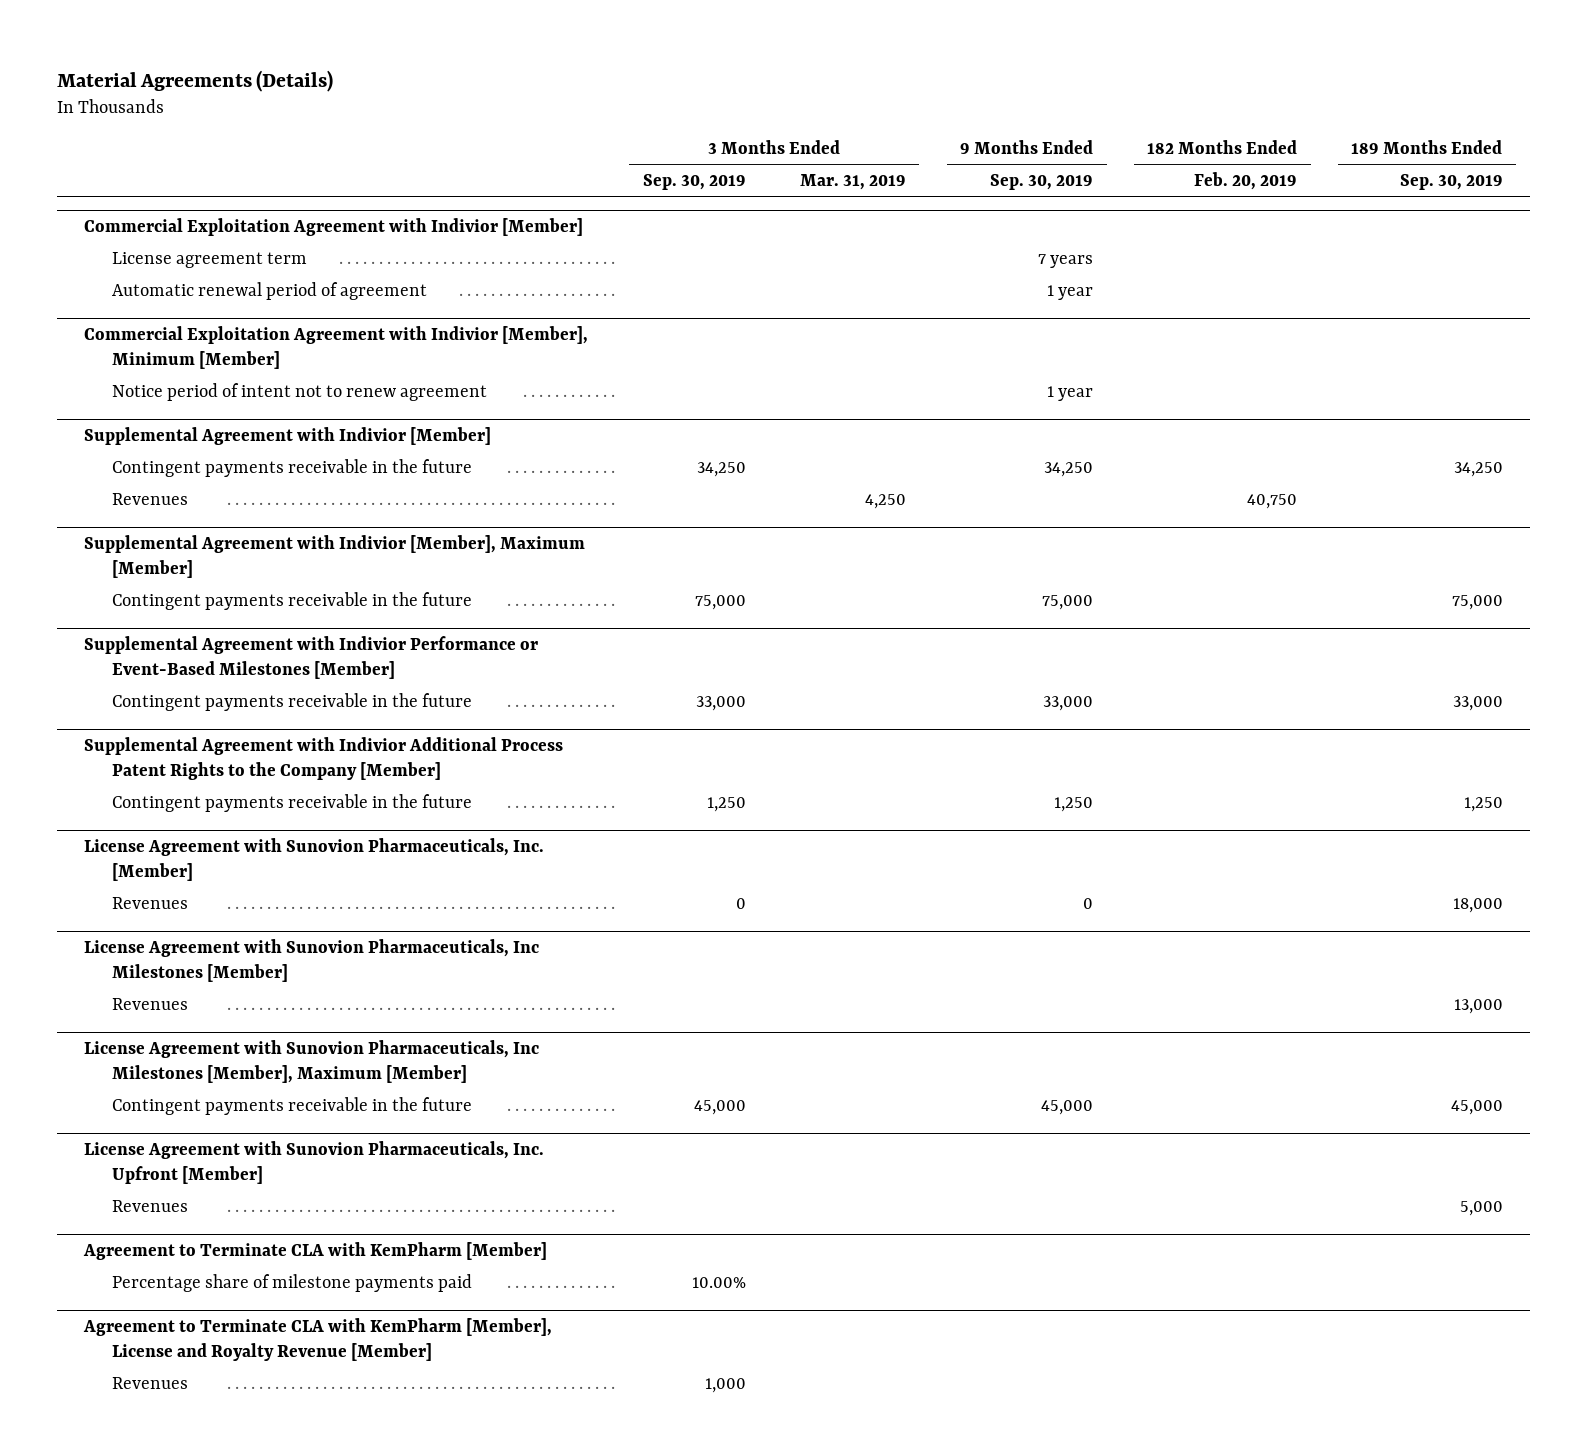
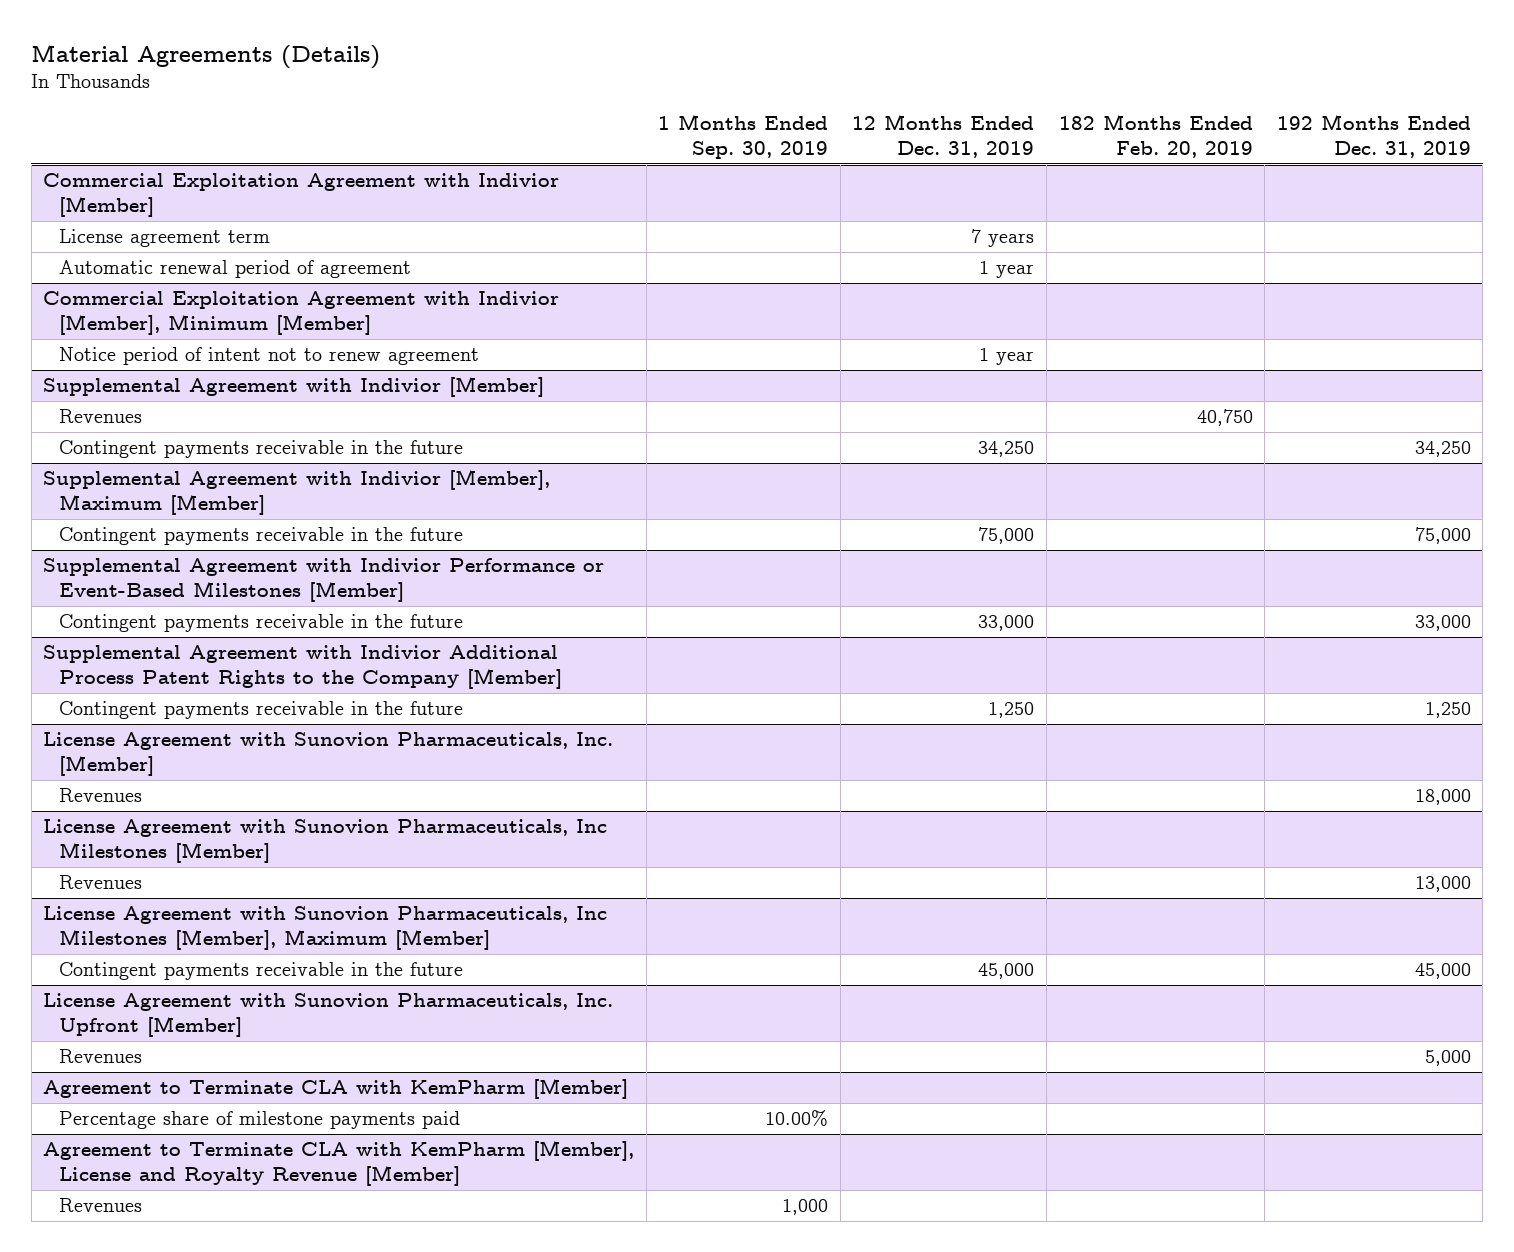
- | 3 Months Ended Sep. 30, 2019 | 3 Months Ended Mar. 31, 2019 | 9 Months Ended Sep. 30, 2019 | 182 Months Ended Feb. 20, 2019 | 189 Months Ended Sep. 30, 2019
+ | 1 Months Ended Sep. 30, 2019 | 12 Months Ended Dec. 31, 2019 | 182 Months Ended Feb. 20, 2019 | 192 Months Ended Dec. 31, 2019
@ Supplemental Agreement with Indivior [Member]
moved down: Contingent payments receivable in the future | | 34,250 | | 34,250

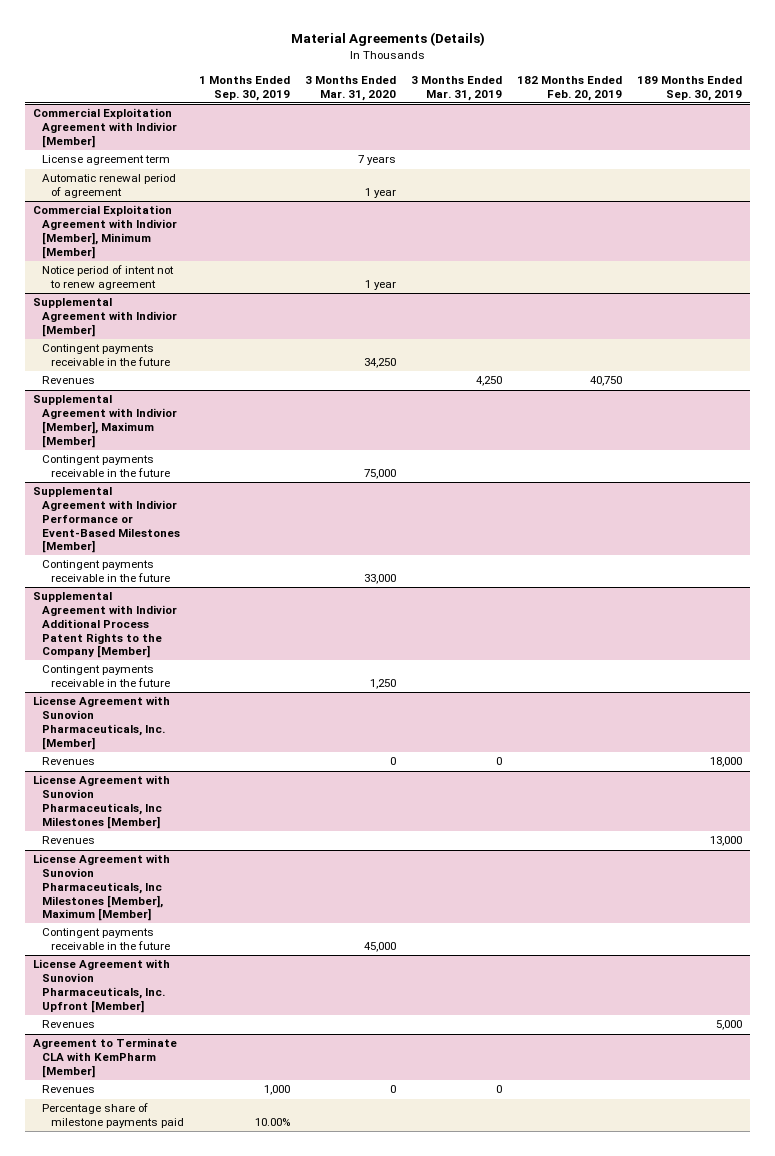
- | 1 Months Ended Sep. 30, 2019 | 12 Months Ended Dec. 31, 2019 | 182 Months Ended Feb. 20, 2019 | 192 Months Ended Dec. 31, 2019
+ | 1 Months Ended Sep. 30, 2019 | 3 Months Ended Mar. 31, 2020 | 3 Months Ended Mar. 31, 2019 | 182 Months Ended Feb. 20, 2019 | 189 Months Ended Sep. 30, 2019
@ Supplemental Agreement with Indivior [Member]
moved down: Revenues | | | 4,250 | 40,750 |
@ Agreement to Terminate CLA with KemPharm [Member]
+ Revenues | 1,000 | 0 | 0 | |
- Agreement to Terminate CLA with KemPharm [Member], License and Royalty Revenue [Member]
- Revenues | 1,000 | | |

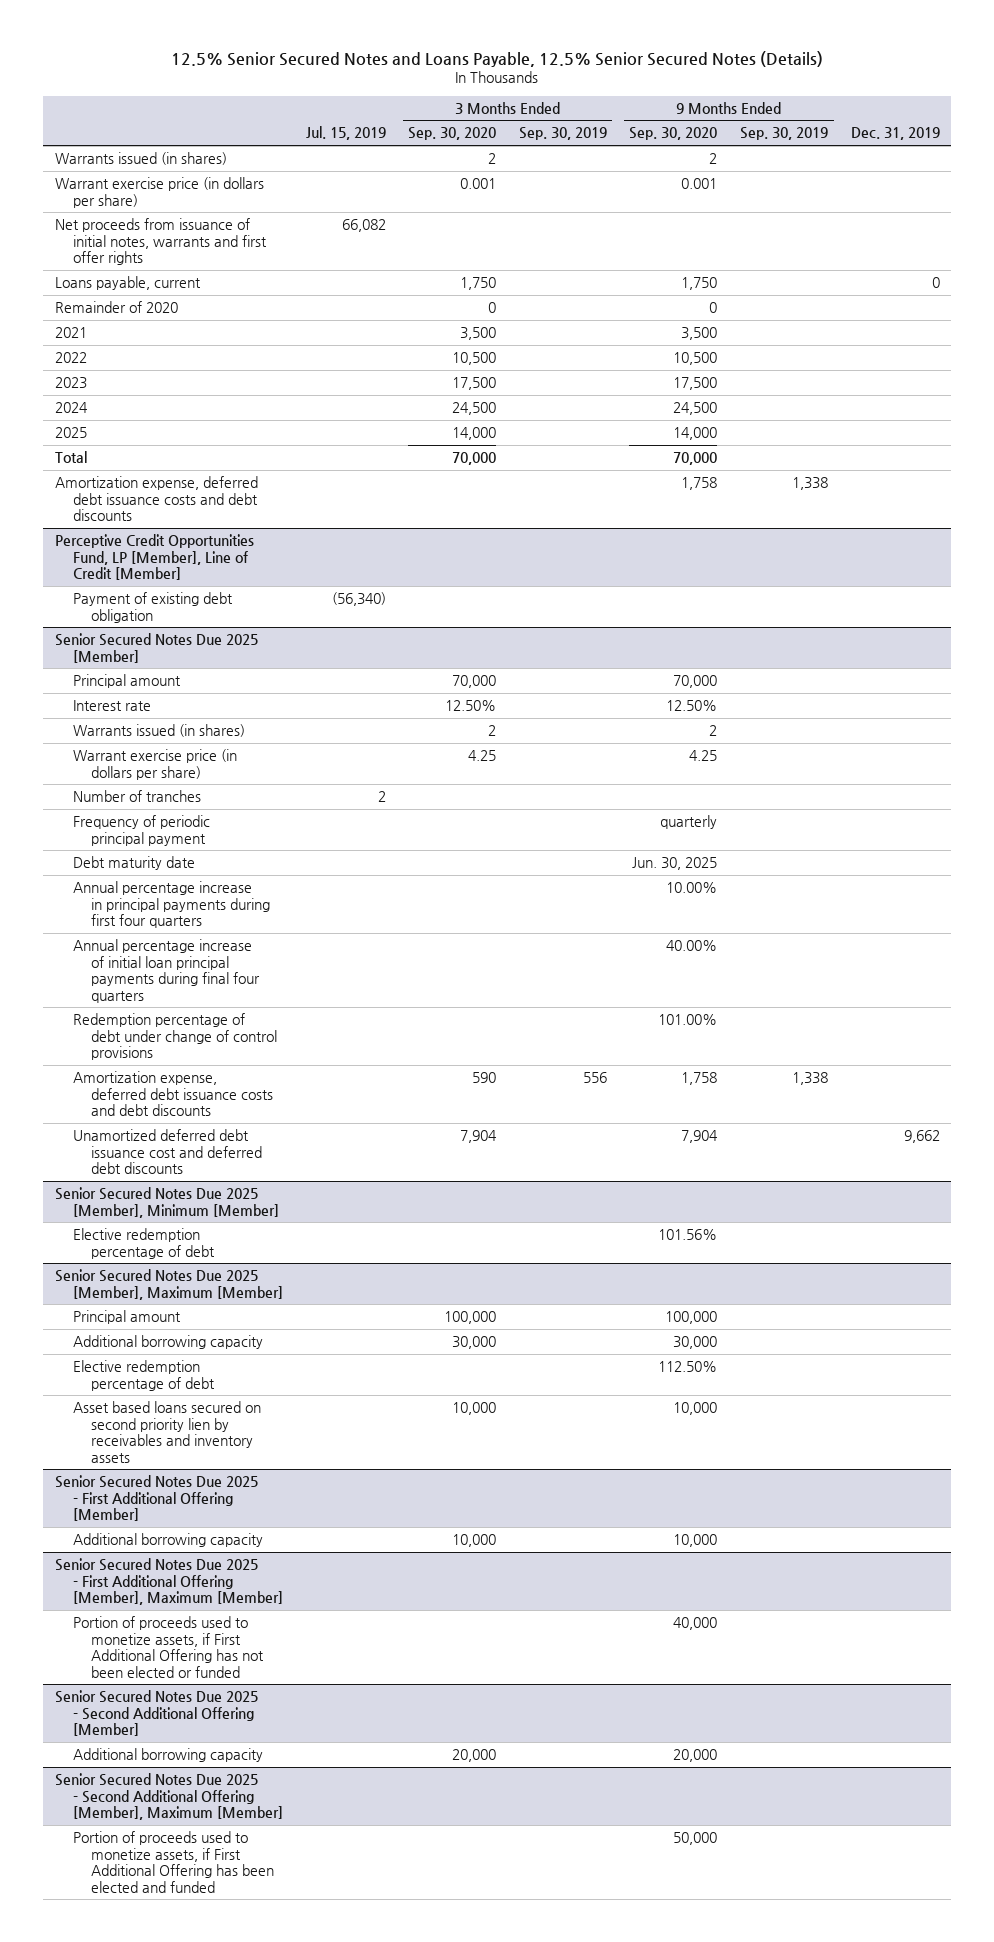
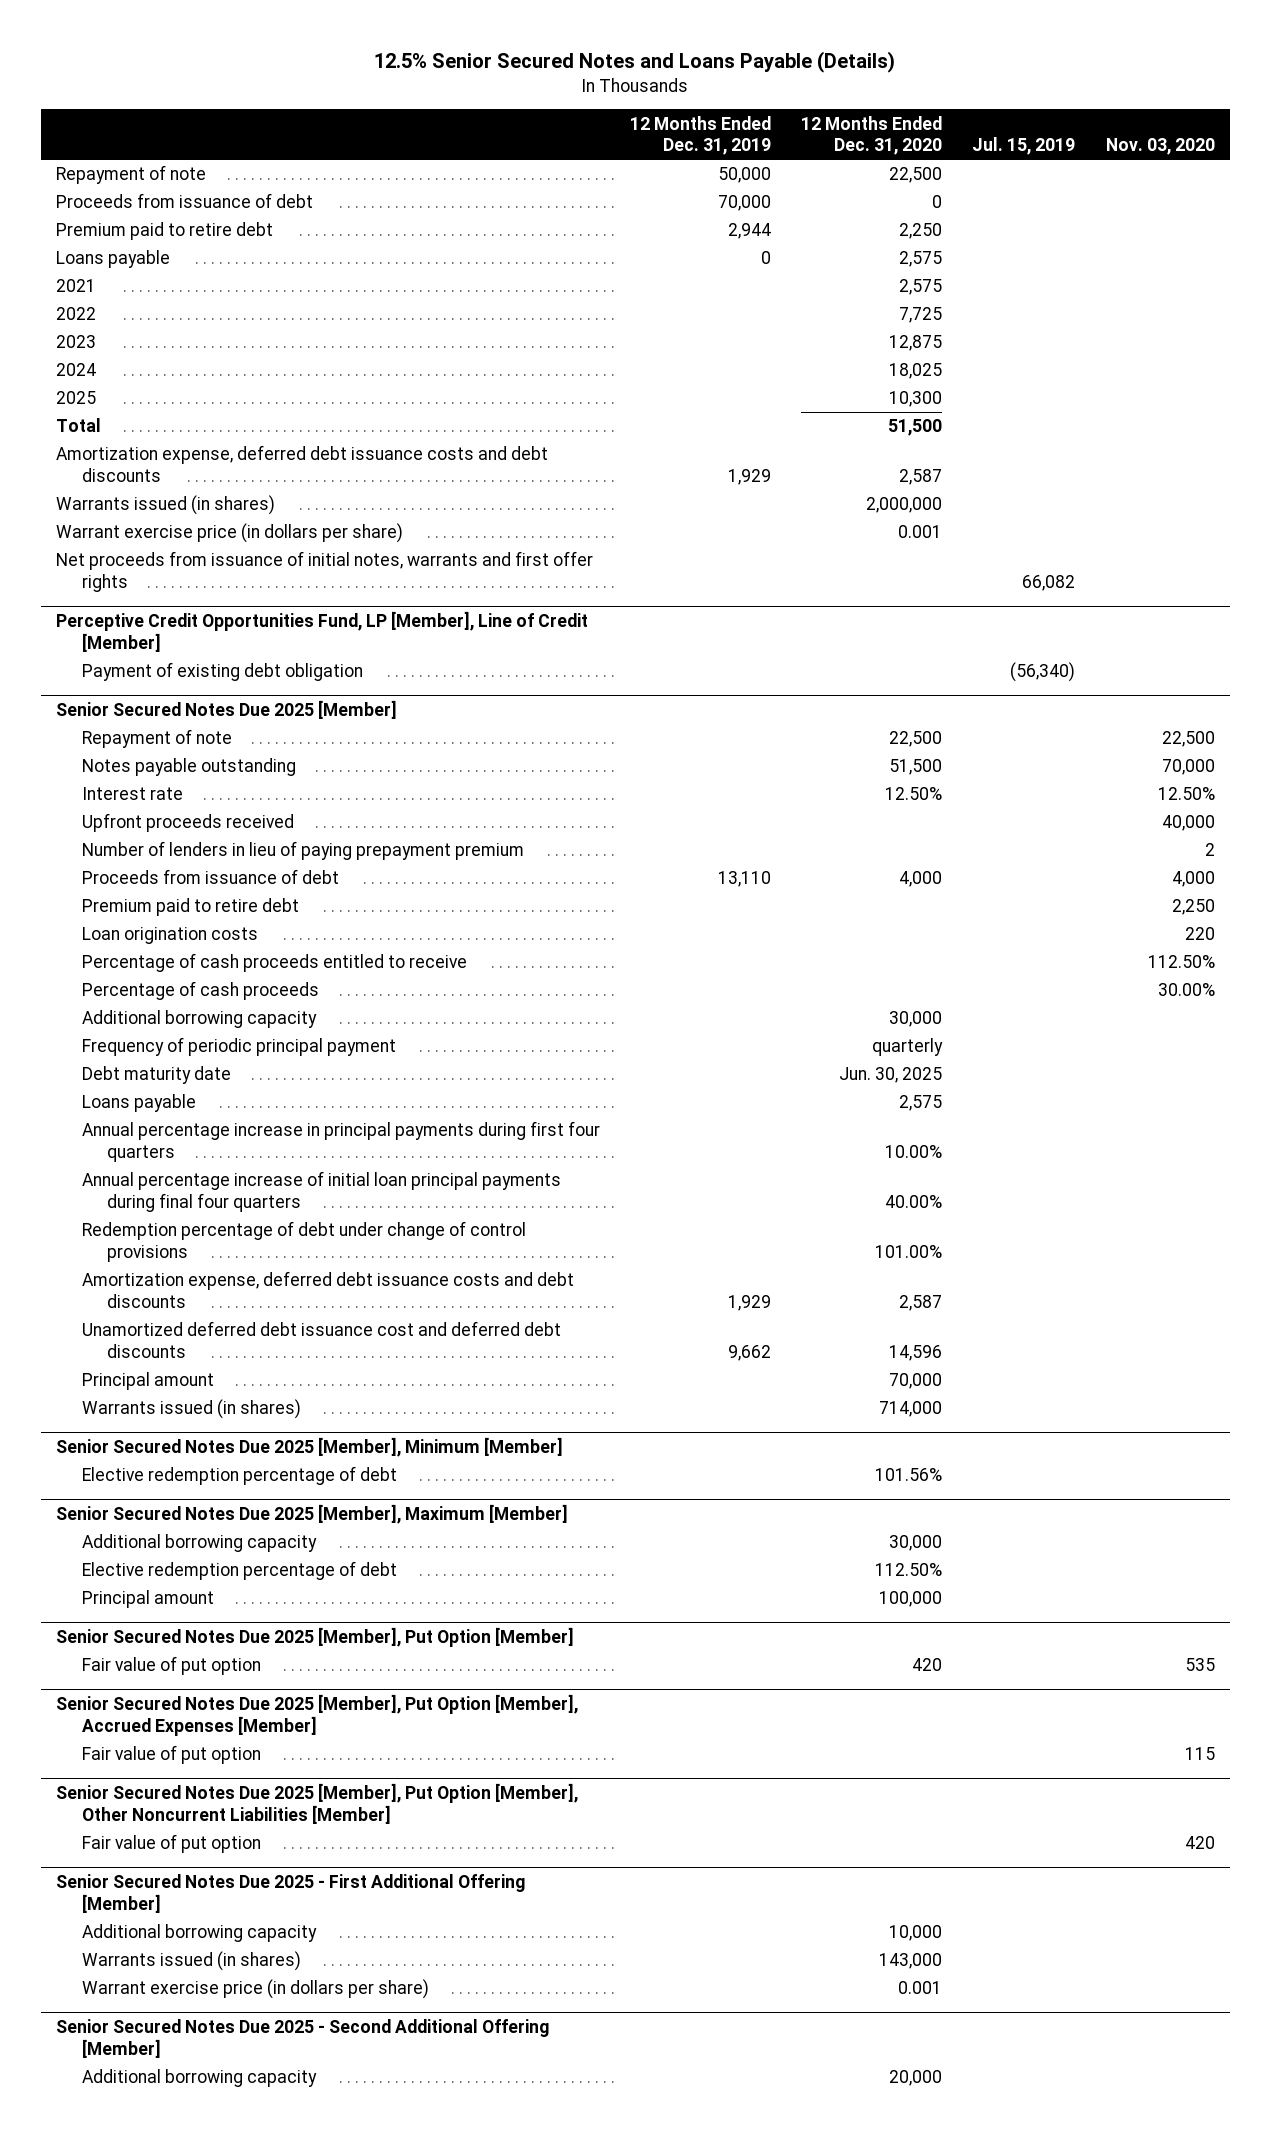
- 12.5% Senior Secured Notes and Loans Payable, 12.5% Senior Secured Notes (Details)
+ 12.5% Senior Secured Notes and Loans Payable (Details)
- | Jul. 15, 2019 | 3 Months Ended Sep. 30, 2020 | 3 Months Ended Sep. 30, 2019 | 9 Months Ended Sep. 30, 2020 | 9 Months Ended Sep. 30, 2019 | Dec. 31, 2019
+ | 12 Months Ended Dec. 31, 2019 | 12 Months Ended Dec. 31, 2020 | Jul. 15, 2019 | Nov. 03, 2020
- Loans payable, current | | 1,750 | | 1,750 | | 0
- Remainder of 2020 | | 0 | | 0 | |
+ Repayment of note | 50,000 | 22,500 | |
+ Proceeds from issuance of debt | 70,000 | 0 | |
+ Premium paid to retire debt | 2,944 | 2,250 | |
+ Loans payable | 0 | 2,575 | |
moved down: Warrants issued (in shares) | | 2,000,000 | |
moved down: Warrant exercise price (in dollars per share) | | 0.001 | |
moved down: Net proceeds from issuance of initial notes, warrants and first offer rights | | | 66,082 |
@ Senior Secured Notes Due 2025 [Member]
+ Repayment of note | | 22,500 | | 22,500
+ Notes payable outstanding | | 51,500 | | 70,000
- Warrant exercise price (in dollars per share) | | 4.25 | | 4.25 | |
- Number of tranches | 2 | | | | |
+ Upfront proceeds received | | | | 40,000
+ Number of lenders in lieu of paying prepayment premium | | | | 2
+ Proceeds from issuance of debt | 13,110 | 4,000 | | 4,000
+ Premium paid to retire debt | | | | 2,250
+ Loan origination costs | | | | 220
+ Percentage of cash proceeds entitled to receive | | | | 112.50%
+ Percentage of cash proceeds | | | | 30.00%
+ Additional borrowing capacity | | 30,000 | |
+ Loans payable | | 2,575 | |
moved down: Principal amount | | 70,000 | |
moved down: Warrants issued (in shares) | | 714,000 | |
@ Senior Secured Notes Due 2025 [Member], Maximum [Member]
- Asset based loans secured on second priority lien by receivables and inventory assets | | 10,000 | | 10,000 | |
moved down: Principal amount | | 100,000 | |
+ Senior Secured Notes Due 2025 [Member], Put Option [Member]
+ Fair value of put option | | 420 | | 535
+ Senior Secured Notes Due 2025 [Member], Put Option [Member], Accrued Expenses [Member]
+ Fair value of put option | | | | 115
+ Senior Secured Notes Due 2025 [Member], Put Option [Member], Other Noncurrent Liabilities [Member]
+ Fair value of put option | | | | 420
- Senior Secured Notes Due 2025 - First Additional Offering [Member], Maximum [Member]
- Portion of proceeds used to monetize assets, if First Additional Offering has not been elected or funded | | | | 40,000 | |
@ Senior Secured Notes Due 2025 - First Additional Offering [Member]
+ Warrants issued (in shares) | | 143,000 | |
+ Warrant exercise price (in dollars per share) | | 0.001 | |
- Senior Secured Notes Due 2025 - Second Additional Offering [Member], Maximum [Member]
- Portion of proceeds used to monetize assets, if First Additional Offering has been elected and funded | | | | 50,000 | |

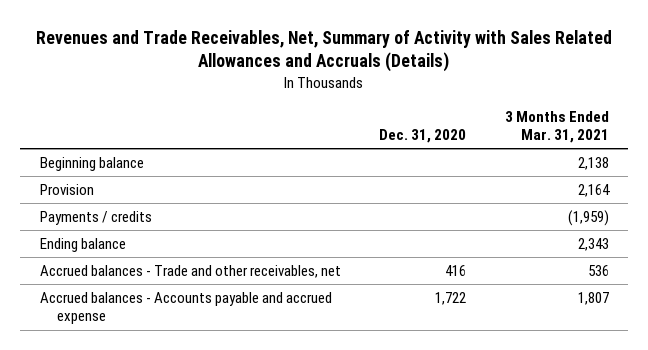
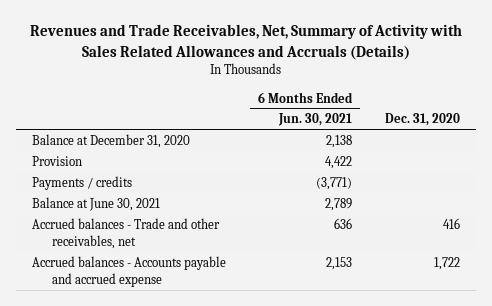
- | Dec. 31, 2020 | 3 Months Ended Mar. 31, 2021
+ | 6 Months Ended Jun. 30, 2021 | Dec. 31, 2020
- Beginning balance | | 2,138
+ Balance at December 31, 2020 | 2,138 |
- Ending balance | | 2,343
+ Balance at June 30, 2021 | 2,789 |

